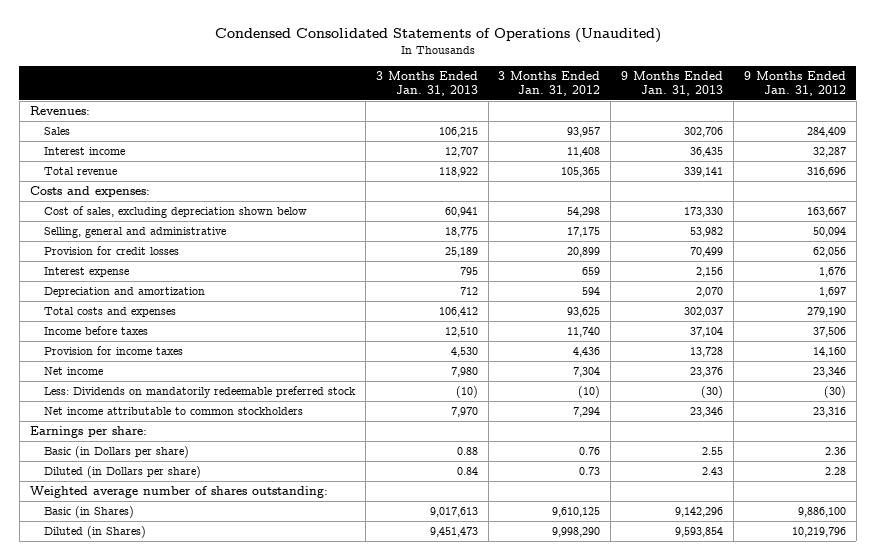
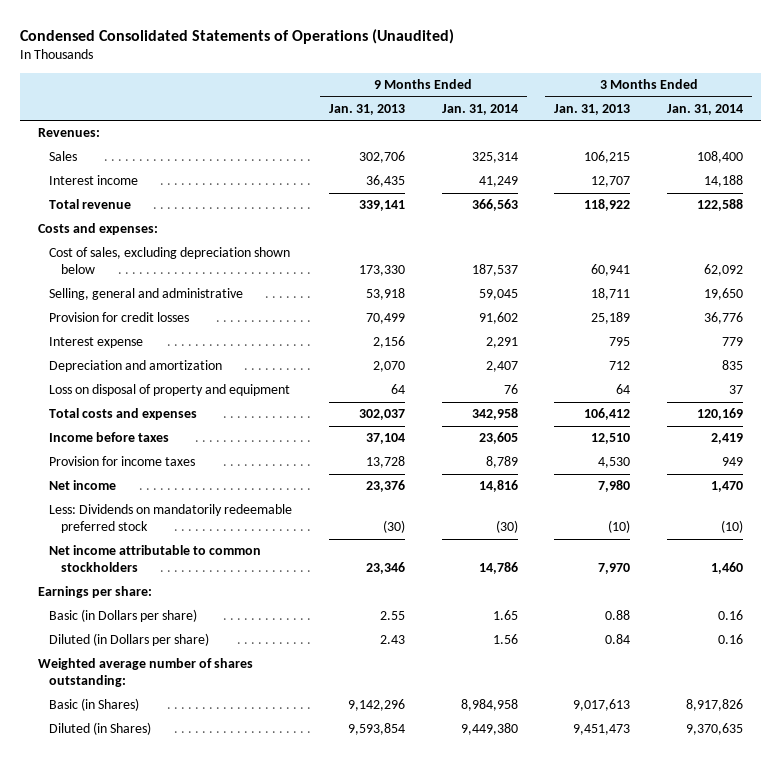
- | 3 Months Ended Jan. 31, 2013 | 3 Months Ended Jan. 31, 2012 | 9 Months Ended Jan. 31, 2013 | 9 Months Ended Jan. 31, 2012
+ | 9 Months Ended Jan. 31, 2013 | 9 Months Ended Jan. 31, 2014 | 3 Months Ended Jan. 31, 2013 | 3 Months Ended Jan. 31, 2014
- Selling, general and administrative | 18,775 | 17,175 | 53,982 | 50,094
+ Selling, general and administrative | 53,918 | 59,045 | 18,711 | 19,650
+ Loss on disposal of property and equipment | 64 | 76 | 64 | 37

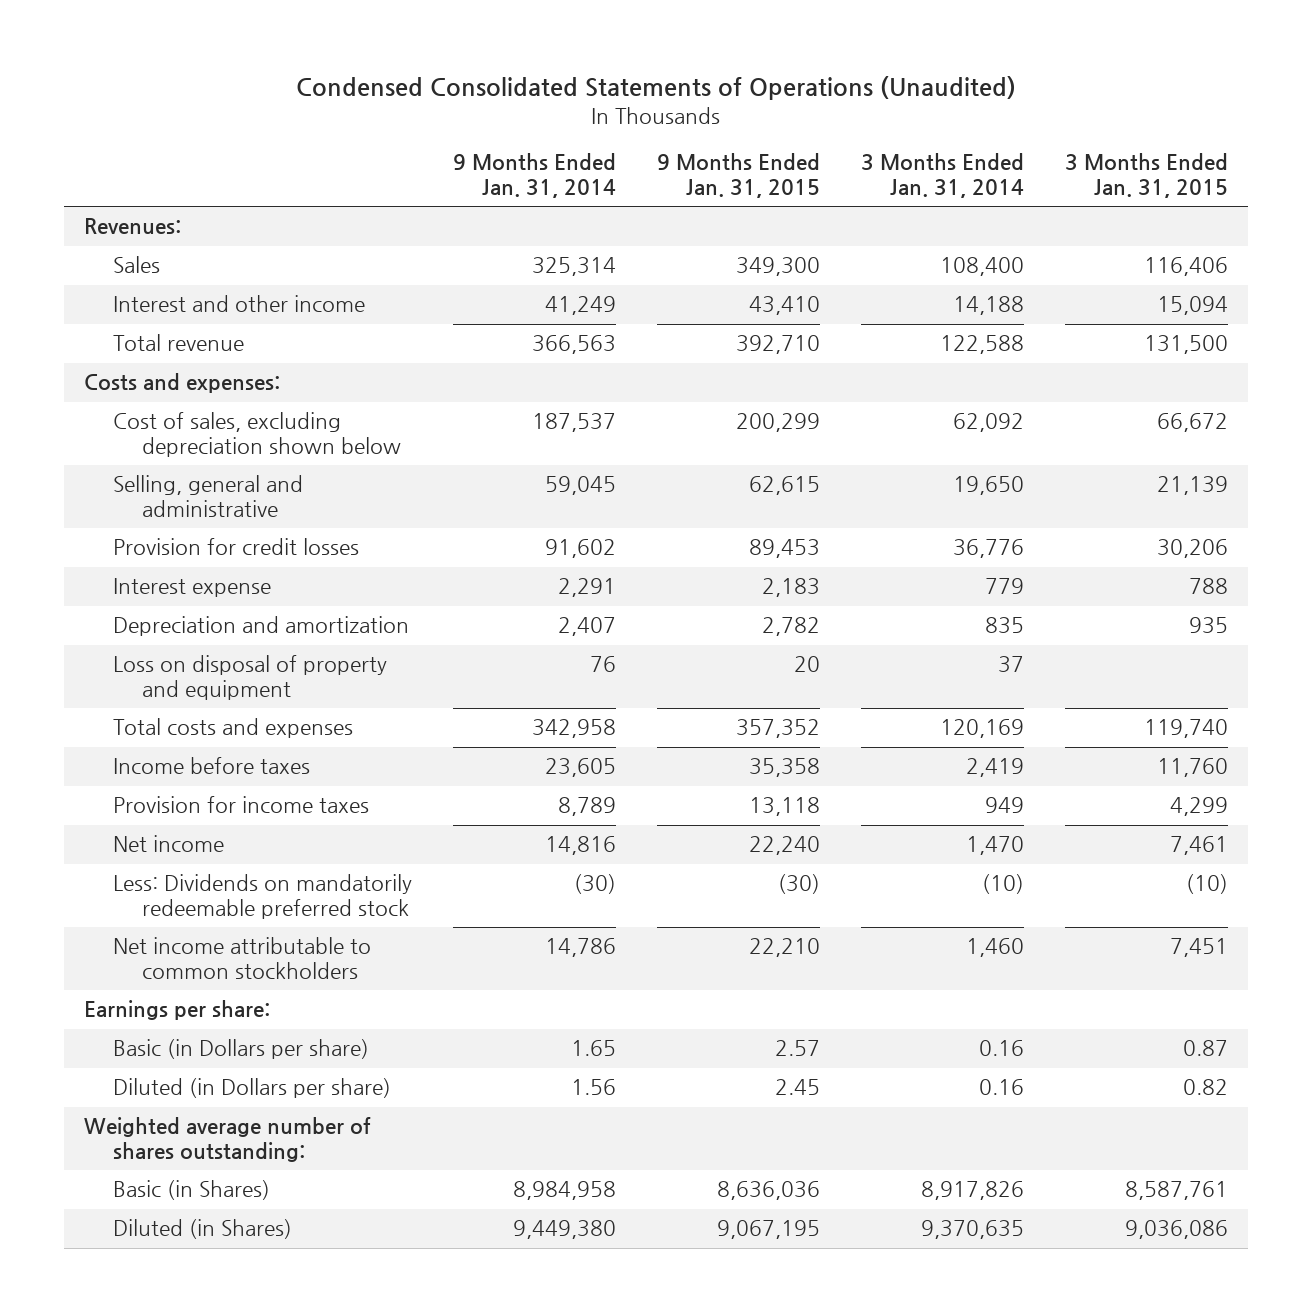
- | 9 Months Ended Jan. 31, 2013 | 9 Months Ended Jan. 31, 2014 | 3 Months Ended Jan. 31, 2013 | 3 Months Ended Jan. 31, 2014
+ | 9 Months Ended Jan. 31, 2014 | 9 Months Ended Jan. 31, 2015 | 3 Months Ended Jan. 31, 2014 | 3 Months Ended Jan. 31, 2015
- Interest income | 36,435 | 41,249 | 12,707 | 14,188
+ Interest and other income | 41,249 | 43,410 | 14,188 | 15,094

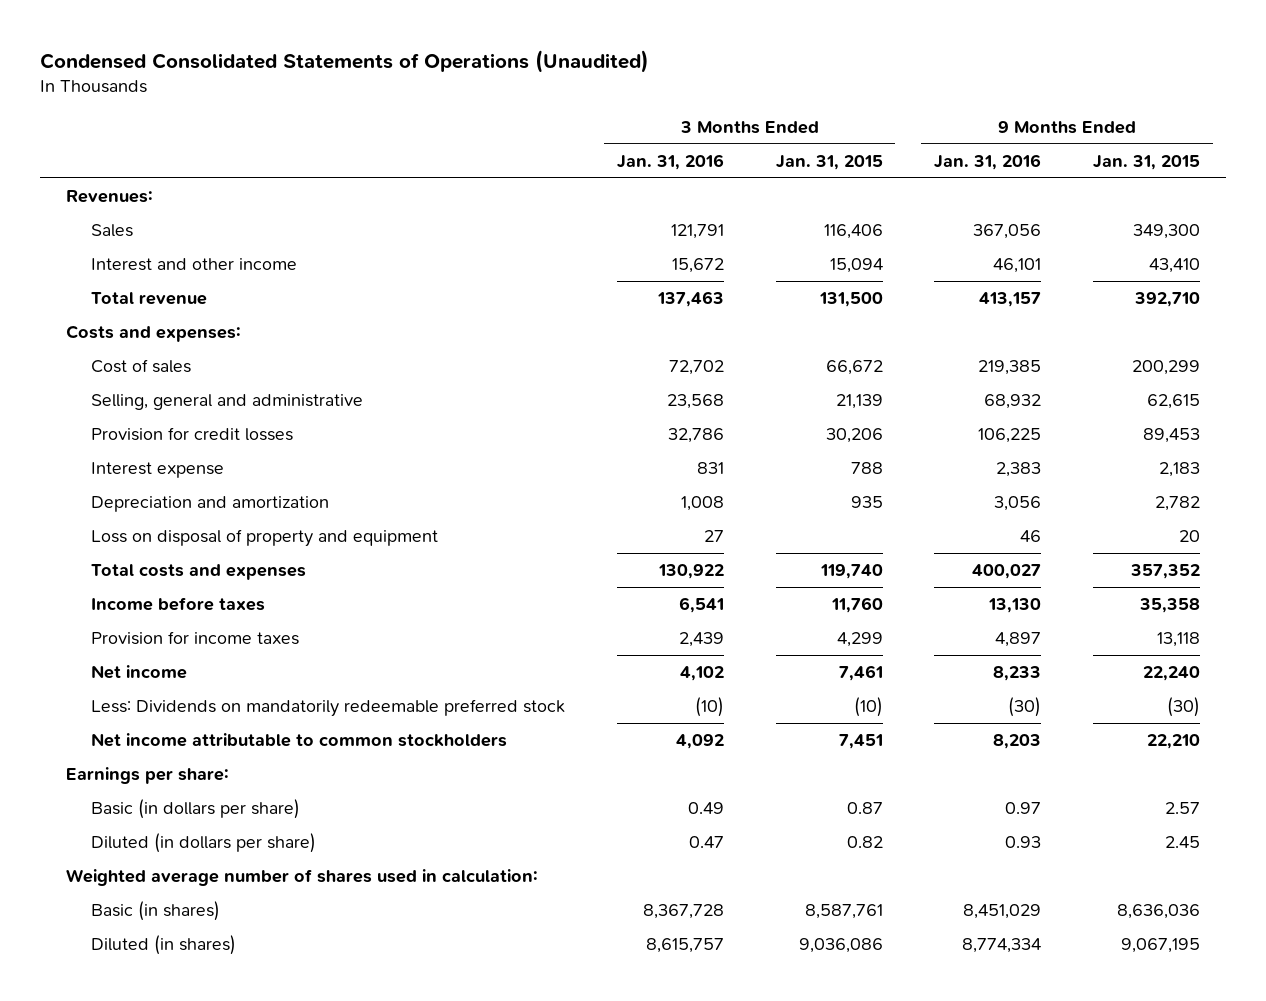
- | 9 Months Ended Jan. 31, 2014 | 9 Months Ended Jan. 31, 2015 | 3 Months Ended Jan. 31, 2014 | 3 Months Ended Jan. 31, 2015
+ | 3 Months Ended Jan. 31, 2016 | 3 Months Ended Jan. 31, 2015 | 9 Months Ended Jan. 31, 2016 | 9 Months Ended Jan. 31, 2015
- Cost of sales, excluding depreciation shown below | 187,537 | 200,299 | 62,092 | 66,672
+ Cost of sales | 72,702 | 66,672 | 219,385 | 200,299
- Basic (in Dollars per share) | 1.65 | 2.57 | 0.16 | 0.87
- Diluted (in Dollars per share) | 1.56 | 2.45 | 0.16 | 0.82
- Weighted average number of shares outstanding:
- Basic (in Shares) | 8,984,958 | 8,636,036 | 8,917,826 | 8,587,761
- Diluted (in Shares) | 9,449,380 | 9,067,195 | 9,370,635 | 9,036,086
+ Basic (in dollars per share) | 0.49 | 0.87 | 0.97 | 2.57
+ Diluted (in dollars per share) | 0.47 | 0.82 | 0.93 | 2.45
+ Weighted average number of shares used in calculation:
+ Basic (in shares) | 8,367,728 | 8,587,761 | 8,451,029 | 8,636,036
+ Diluted (in shares) | 8,615,757 | 9,036,086 | 8,774,334 | 9,067,195

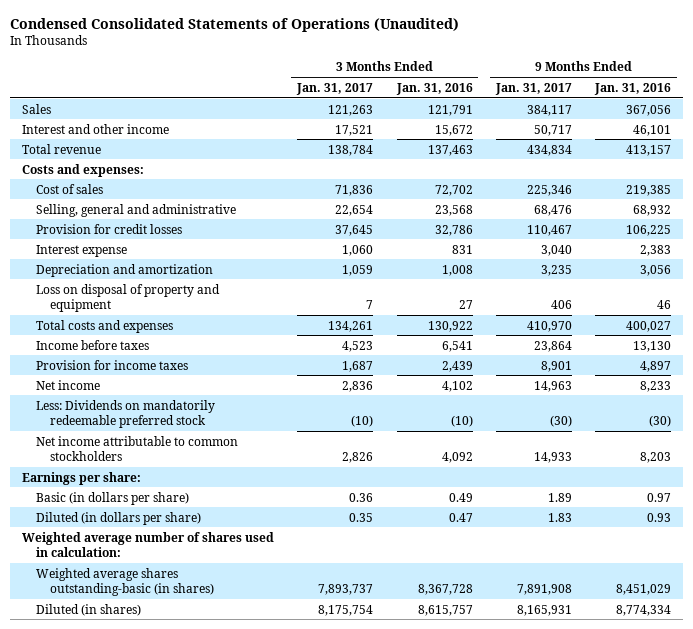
- | 3 Months Ended Jan. 31, 2016 | 3 Months Ended Jan. 31, 2015 | 9 Months Ended Jan. 31, 2016 | 9 Months Ended Jan. 31, 2015
+ | 3 Months Ended Jan. 31, 2017 | 3 Months Ended Jan. 31, 2016 | 9 Months Ended Jan. 31, 2017 | 9 Months Ended Jan. 31, 2016
- Revenues:
- Basic (in shares) | 8,367,728 | 8,587,761 | 8,451,029 | 8,636,036
+ Weighted average shares outstanding-basic (in shares) | 7,893,737 | 8,367,728 | 7,891,908 | 8,451,029

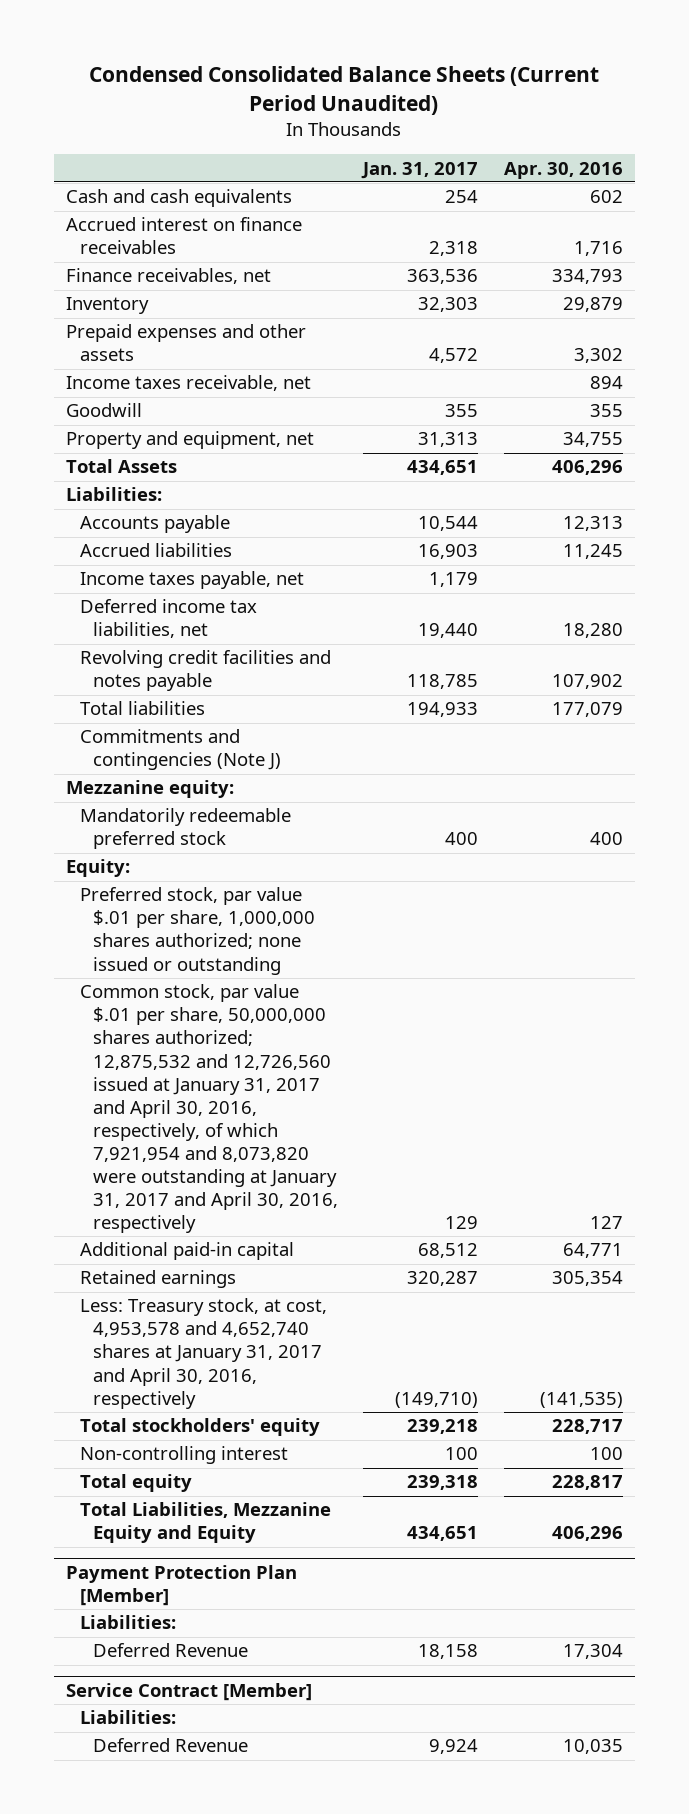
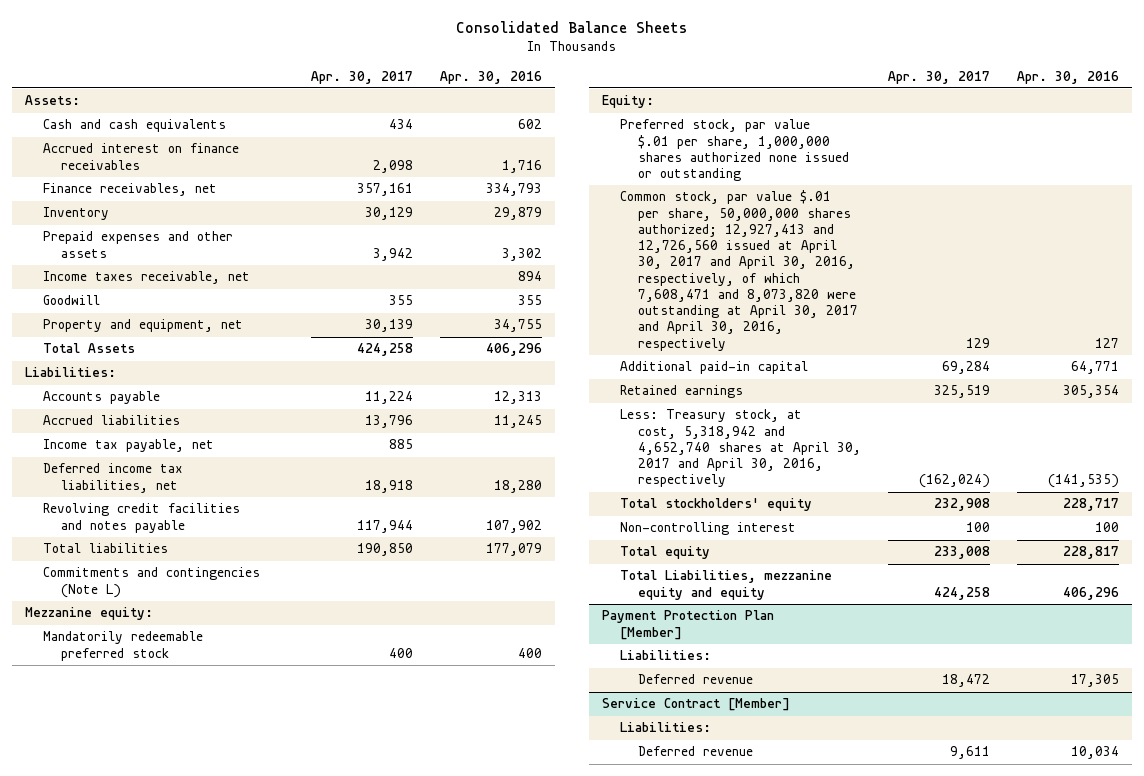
- Condensed Consolidated Balance Sheets (Current Period Unaudited)
+ Consolidated Balance Sheets
- | Jan. 31, 2017 | Apr. 30, 2016
+ | Apr. 30, 2017 | Apr. 30, 2016
+ Assets:
- Income taxes payable, net | 1,179 |
+ Income tax payable, net | 885 |
- Commitments and contingencies (Note J)
+ Commitments and contingencies (Note L)
- Preferred stock, par value $.01 per share, 1,000,000 shares authorized; none issued or outstanding
- Common stock, par value $.01 per share, 50,000,000 shares authorized; 12,875,532 and 12,726,560 issued at January 31, 2017 and April 30, 2016, respectively, of which 7,921,954 and 8,073,820 were outstanding at January 31, 2017 and April 30, 2016, respectively | 129 | 127
+ Preferred stock, par value $.01 per share, 1,000,000 shares authorized none issued or outstanding
+ Common stock, par value $.01 per share, 50,000,000 shares authorized; 12,927,413 and 12,726,560 issued at April 30, 2017 and April 30, 2016, respectively, of which 7,608,471 and 8,073,820 were outstanding at April 30, 2017 and April 30, 2016, respectively | 129 | 127
- Less: Treasury stock, at cost, 4,953,578 and 4,652,740 shares at January 31, 2017 and April 30, 2016, respectively | (149,710) | (141,535)
+ Less: Treasury stock, at cost, 5,318,942 and 4,652,740 shares at April 30, 2017 and April 30, 2016, respectively | (162,024) | (141,535)
- Total Liabilities, Mezzanine Equity and Equity | 434,651 | 406,296
+ Total Liabilities, mezzanine equity and equity | 424,258 | 406,296
@ Payment Protection Plan [Member]
- Deferred Revenue | 18,158 | 17,304
+ Deferred revenue | 18,472 | 17,305
@ Service Contract [Member]
- Deferred Revenue | 9,924 | 10,035
+ Deferred revenue | 9,611 | 10,034

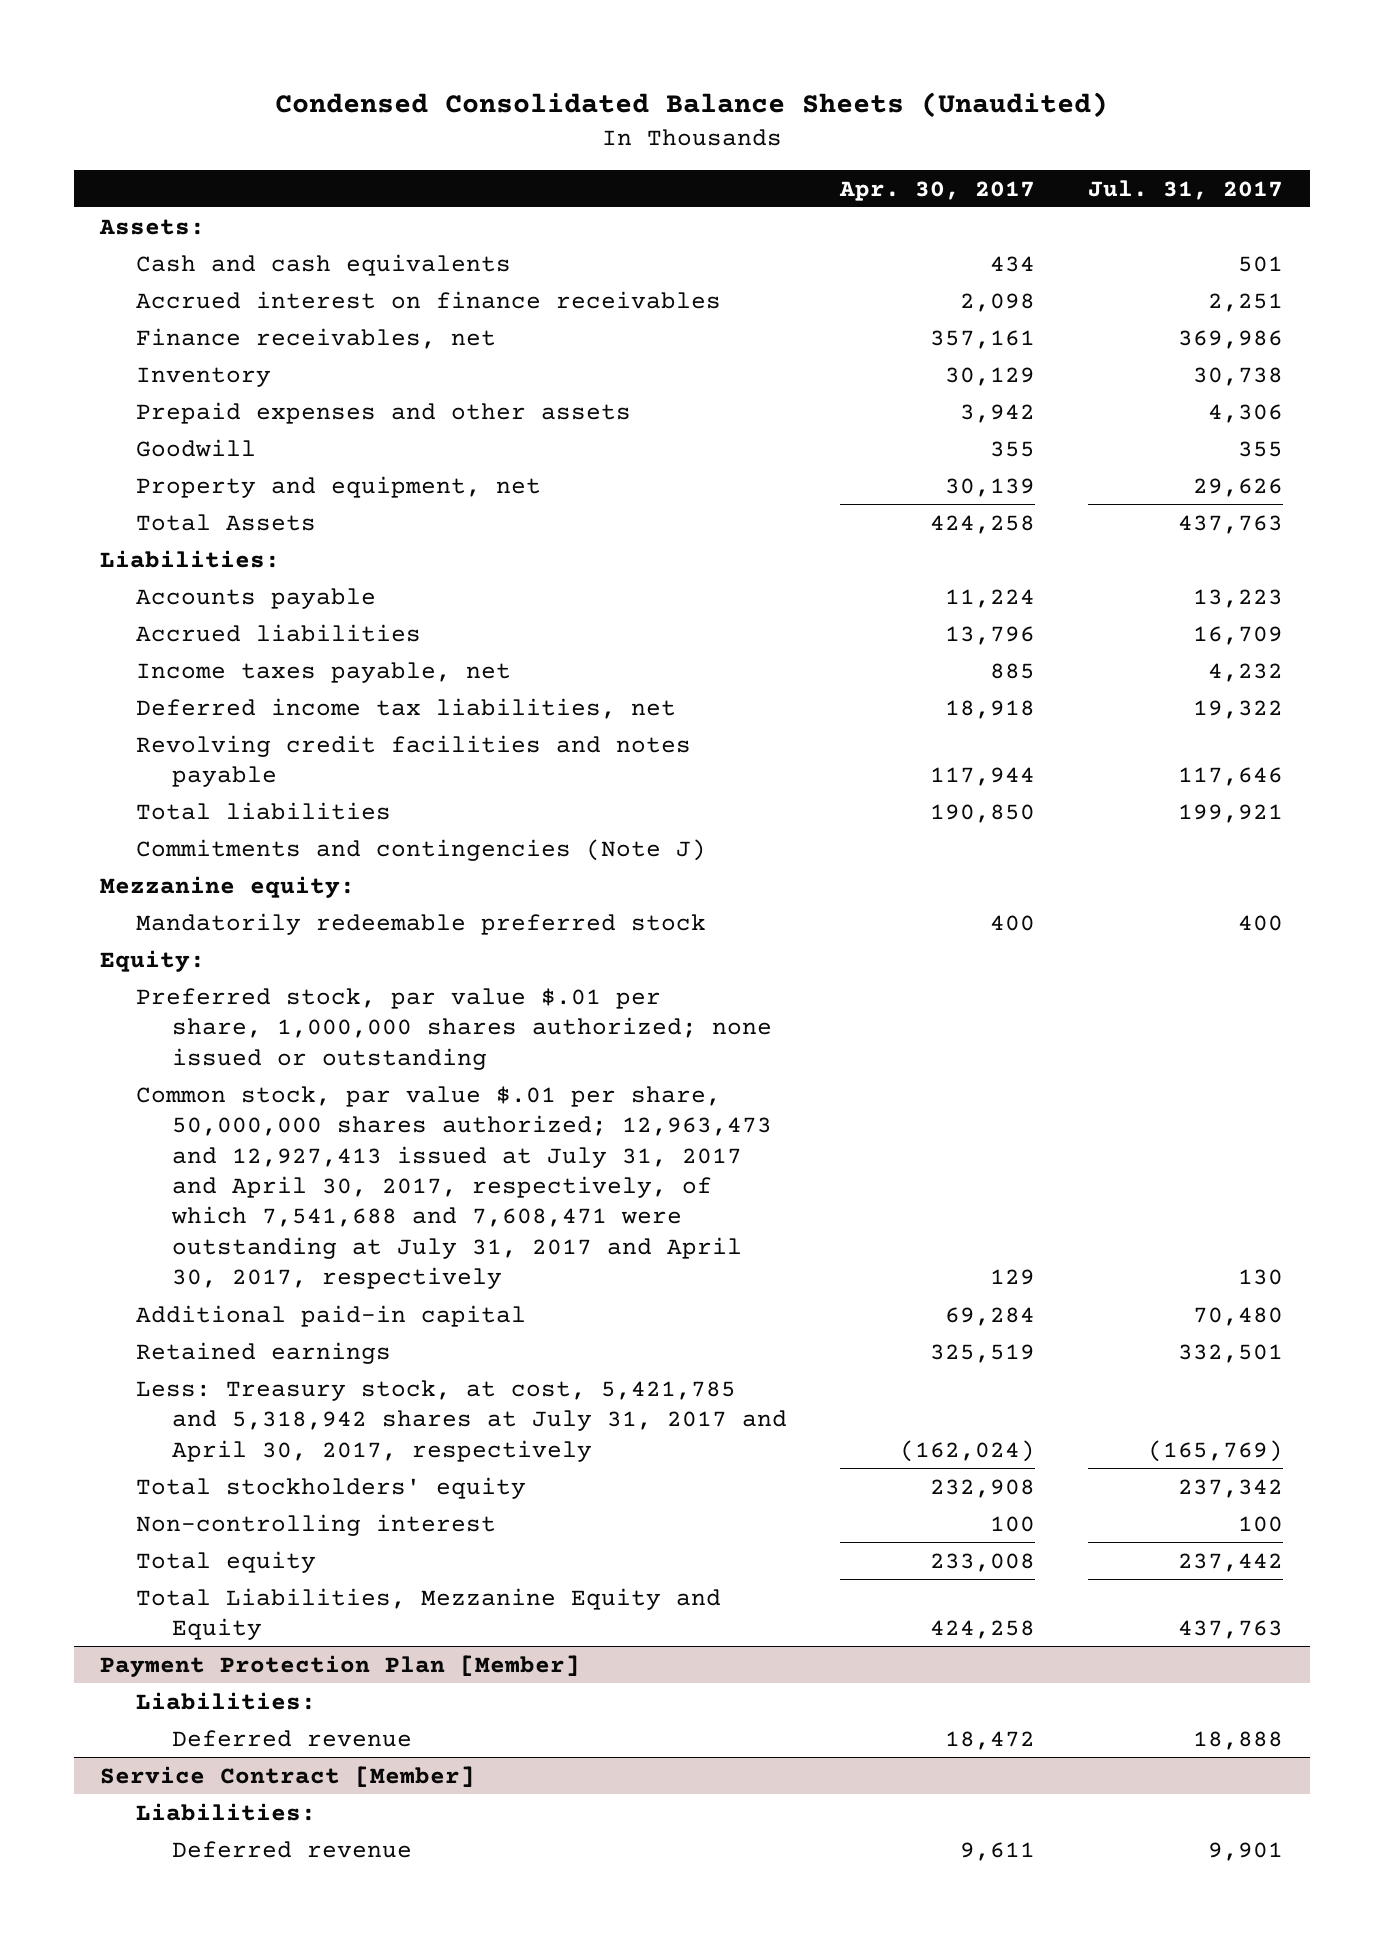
- Consolidated Balance Sheets
+ Condensed Consolidated Balance Sheets (Unaudited)
- | Apr. 30, 2017 | Apr. 30, 2016
+ | Apr. 30, 2017 | Jul. 31, 2017
- Income taxes receivable, net | | 894
- Income tax payable, net | 885 |
+ Income taxes payable, net | 885 | 4,232
- Commitments and contingencies (Note L)
+ Commitments and contingencies (Note J)
- Preferred stock, par value $.01 per share, 1,000,000 shares authorized none issued or outstanding
- Common stock, par value $.01 per share, 50,000,000 shares authorized; 12,927,413 and 12,726,560 issued at April 30, 2017 and April 30, 2016, respectively, of which 7,608,471 and 8,073,820 were outstanding at April 30, 2017 and April 30, 2016, respectively | 129 | 127
+ Preferred stock, par value $.01 per share, 1,000,000 shares authorized; none issued or outstanding
+ Common stock, par value $.01 per share, 50,000,000 shares authorized; 12,963,473 and 12,927,413 issued at July 31, 2017 and April 30, 2017, respectively, of which 7,541,688 and 7,608,471 were outstanding at July 31, 2017 and April 30, 2017, respectively | 129 | 130
- Less: Treasury stock, at cost, 5,318,942 and 4,652,740 shares at April 30, 2017 and April 30, 2016, respectively | (162,024) | (141,535)
+ Less: Treasury stock, at cost, 5,421,785 and 5,318,942 shares at July 31, 2017 and April 30, 2017, respectively | (162,024) | (165,769)
- Total Liabilities, mezzanine equity and equity | 424,258 | 406,296
+ Total Liabilities, Mezzanine Equity and Equity | 424,258 | 437,763

